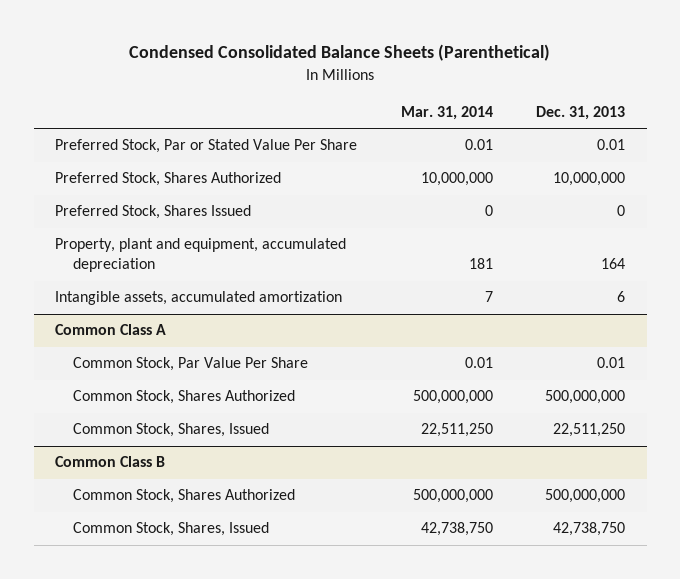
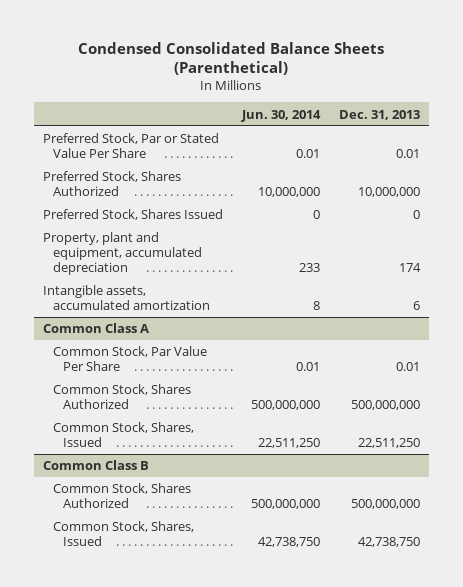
- | Mar. 31, 2014 | Dec. 31, 2013
+ | Jun. 30, 2014 | Dec. 31, 2013
- Property, plant and equipment, accumulated depreciation | 181 | 164
+ Property, plant and equipment, accumulated depreciation | 233 | 174

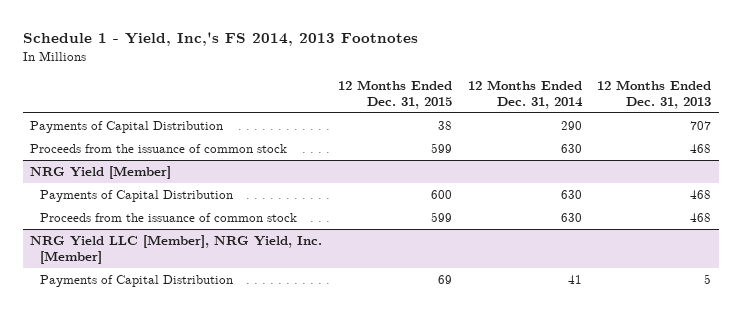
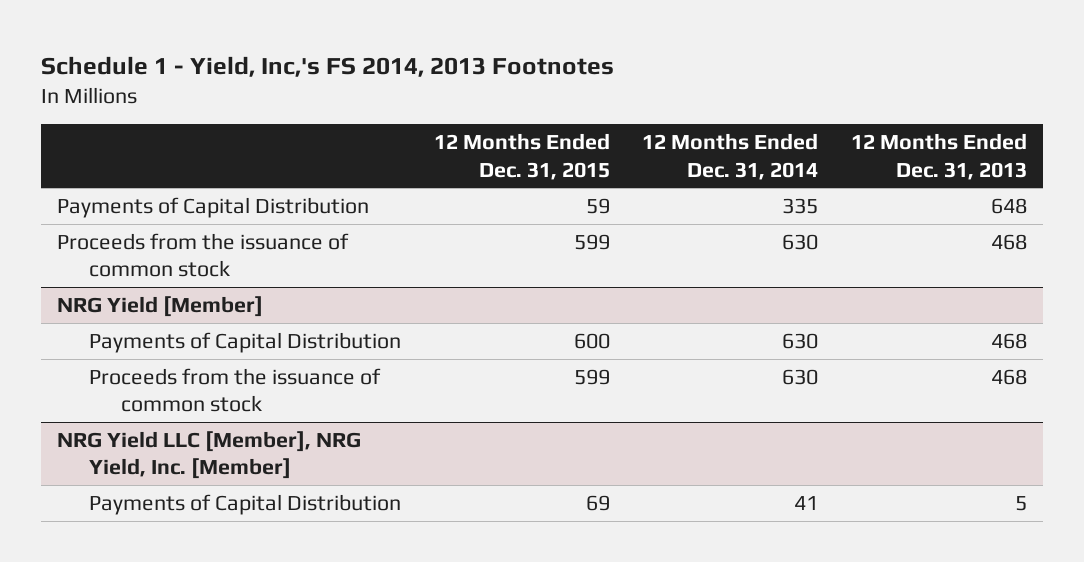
- Payments of Capital Distribution | 38 | 290 | 707
+ Payments of Capital Distribution | 59 | 335 | 648

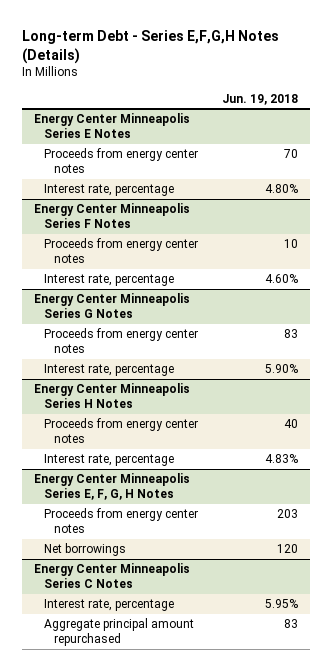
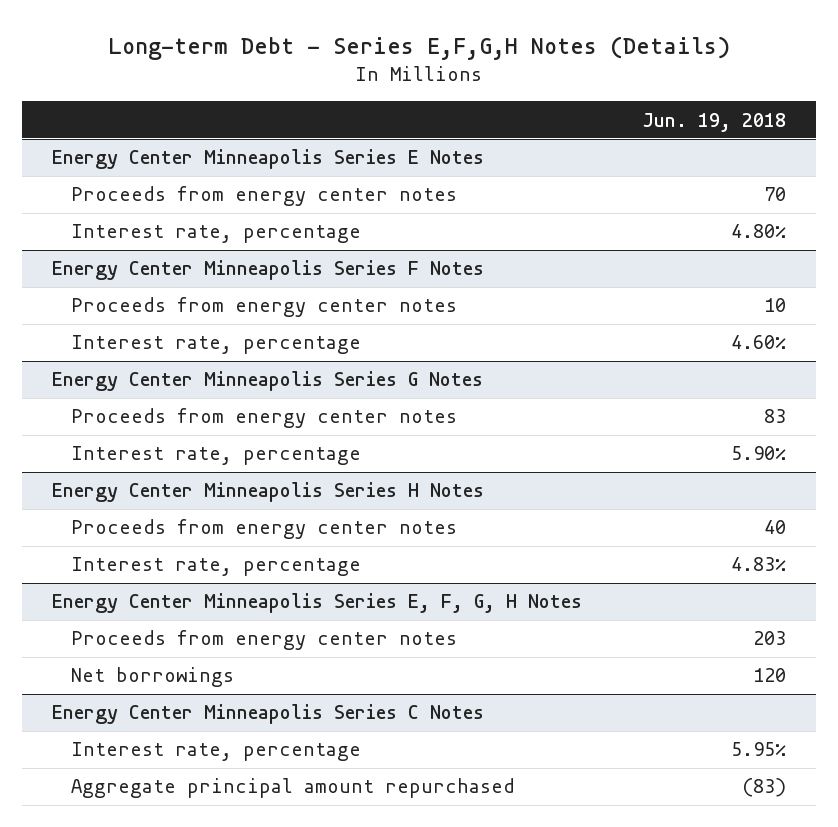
@ Energy Center Minneapolis Series C Notes
- Aggregate principal amount repurchased | 83
+ Aggregate principal amount repurchased | (83)

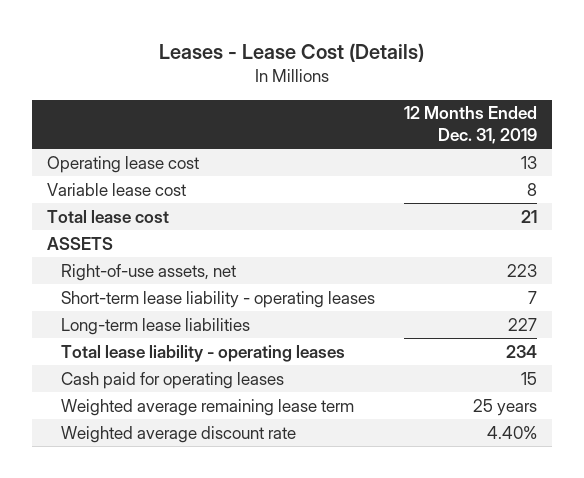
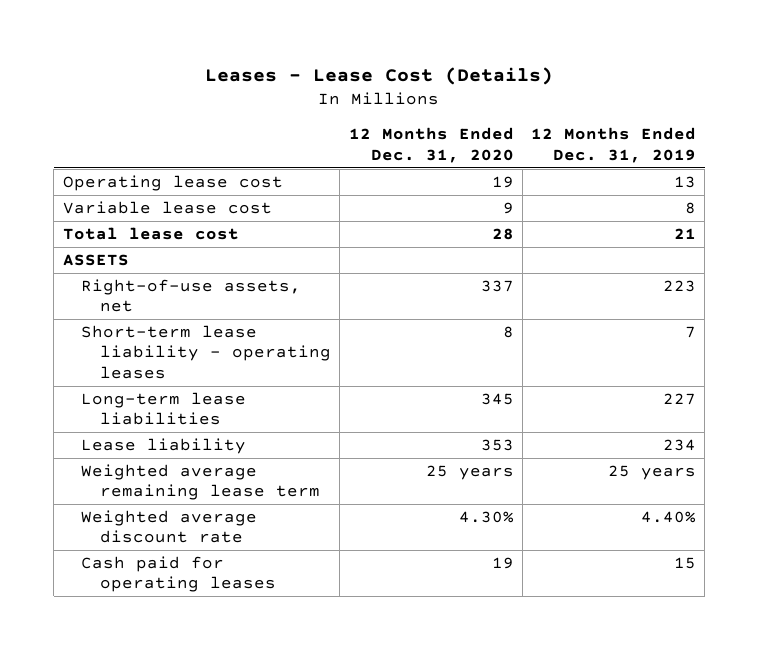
- | 12 Months Ended Dec. 31, 2019
+ | 12 Months Ended Dec. 31, 2020 | 12 Months Ended Dec. 31, 2019
- Total lease liability - operating leases | 234
+ Lease liability | 353 | 234
moved down: Cash paid for operating leases | 19 | 15

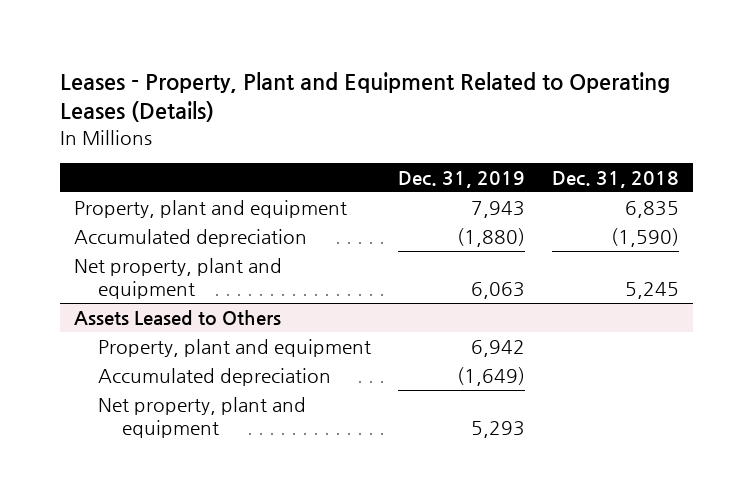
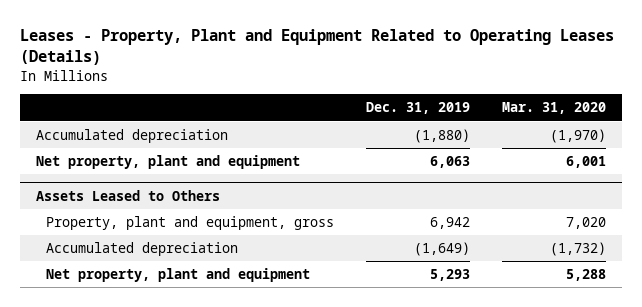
- | Dec. 31, 2019 | Dec. 31, 2018
+ | Dec. 31, 2019 | Mar. 31, 2020
- Property, plant and equipment | 7,943 | 6,835
@ Assets Leased to Others
- Property, plant and equipment | 6,942 |
+ Property, plant and equipment, gross | 6,942 | 7,020

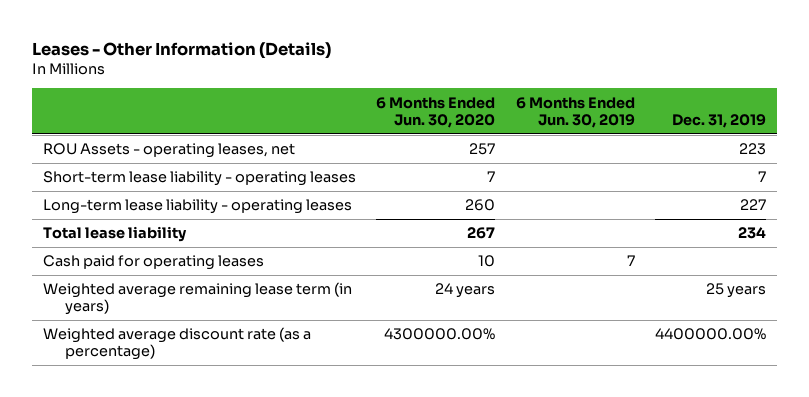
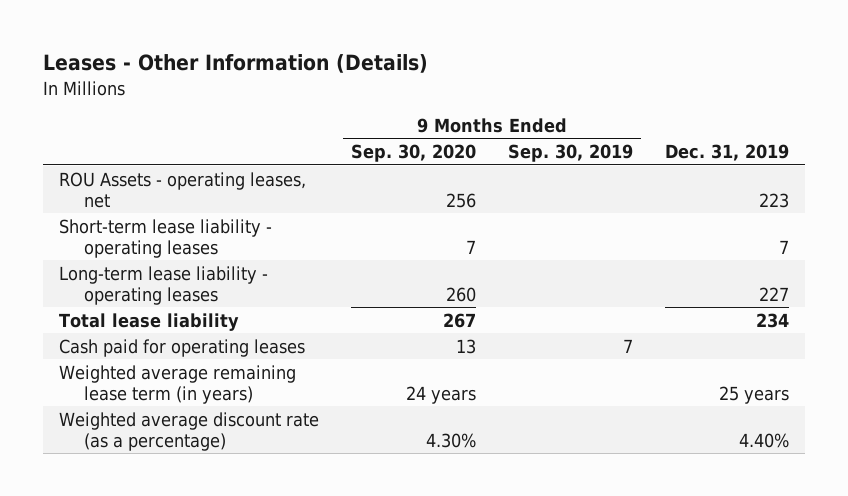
- | 6 Months Ended Jun. 30, 2020 | 6 Months Ended Jun. 30, 2019 | Dec. 31, 2019
+ | 9 Months Ended Sep. 30, 2020 | 9 Months Ended Sep. 30, 2019 | Dec. 31, 2019
- Weighted average discount rate (as a percentage) | 4300000.00% | | 4400000.00%
+ Weighted average discount rate (as a percentage) | 4.30% | | 4.40%

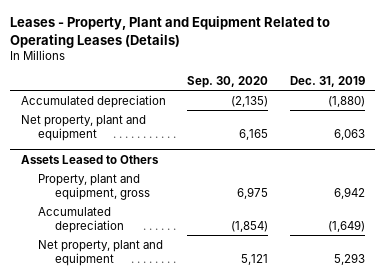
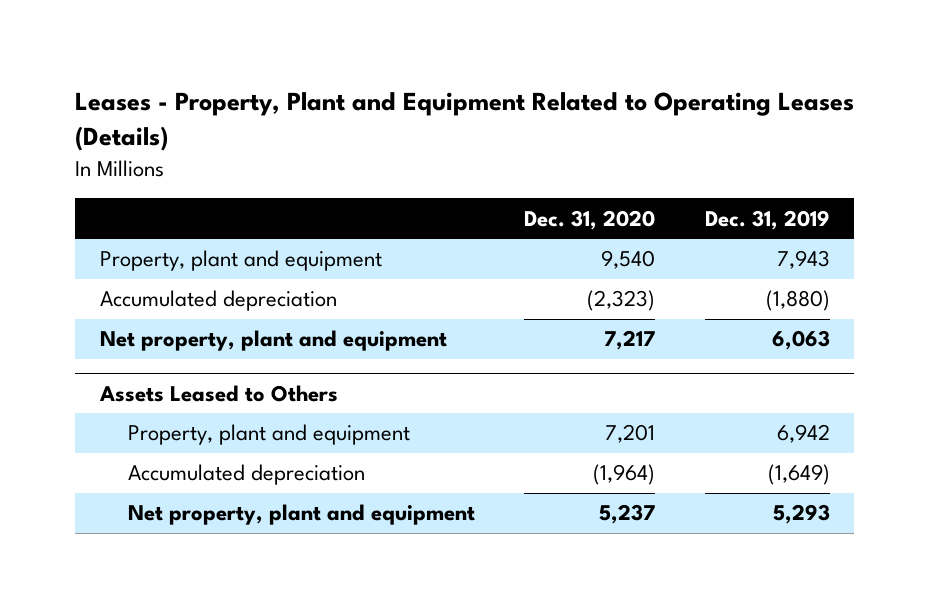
- | Sep. 30, 2020 | Dec. 31, 2019
+ | Dec. 31, 2020 | Dec. 31, 2019
+ Property, plant and equipment | 9,540 | 7,943
@ Assets Leased to Others
- Property, plant and equipment, gross | 6,975 | 6,942
+ Property, plant and equipment | 7,201 | 6,942

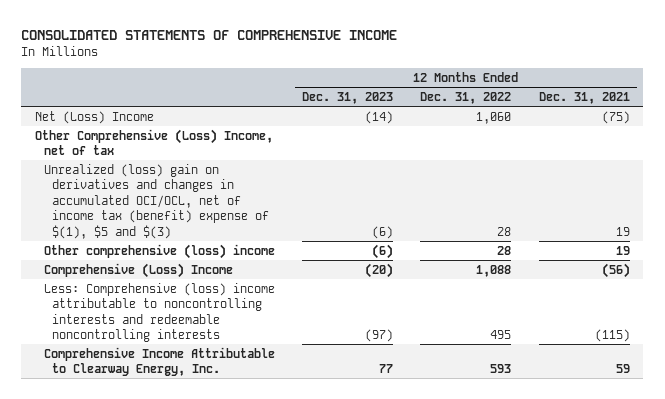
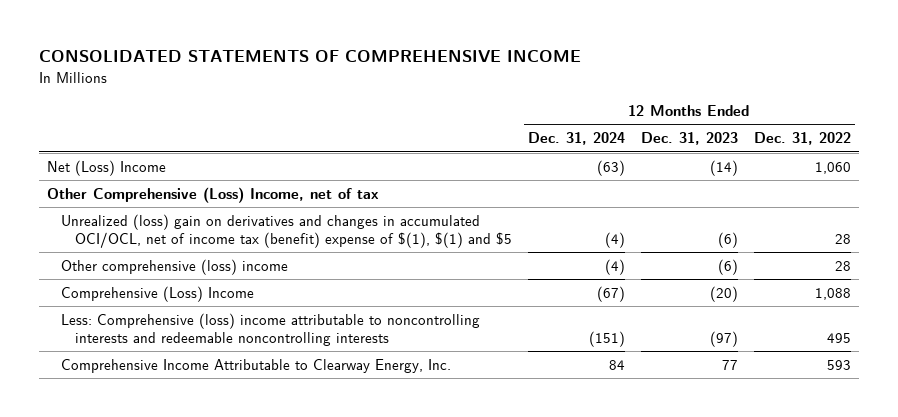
- | 12 Months Ended Dec. 31, 2023 | 12 Months Ended Dec. 31, 2022 | 12 Months Ended Dec. 31, 2021
+ | 12 Months Ended Dec. 31, 2024 | 12 Months Ended Dec. 31, 2023 | 12 Months Ended Dec. 31, 2022
- Unrealized (loss) gain on derivatives and changes in accumulated OCI/OCL, net of income tax (benefit) expense of $(1), $5 and $(3) | (6) | 28 | 19
+ Unrealized (loss) gain on derivatives and changes in accumulated OCI/OCL, net of income tax (benefit) expense of $(1), $(1) and $5 | (4) | (6) | 28

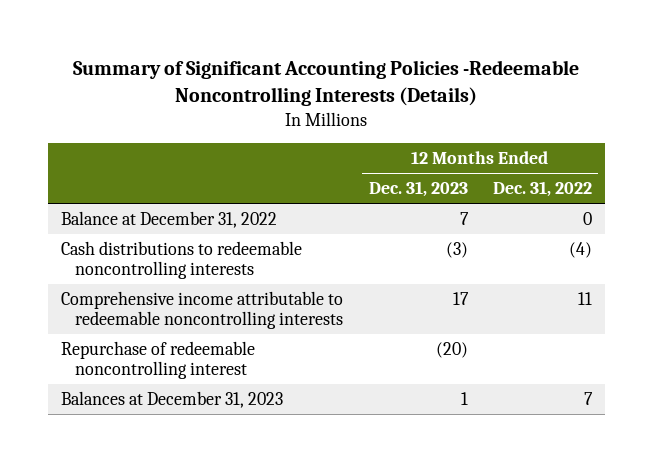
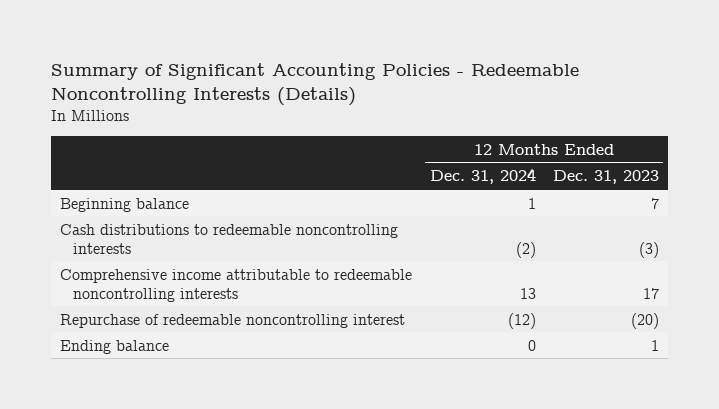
- Summary of Significant Accounting Policies -Redeemable Noncontrolling Interests (Details)
+ Summary of Significant Accounting Policies - Redeemable Noncontrolling Interests (Details)
- | 12 Months Ended Dec. 31, 2023 | 12 Months Ended Dec. 31, 2022
+ | 12 Months Ended Dec. 31, 2024 | 12 Months Ended Dec. 31, 2023
- Balance at December 31, 2022 | 7 | 0
+ Beginning balance | 1 | 7
- Balances at December 31, 2023 | 1 | 7
+ Ending balance | 0 | 1

